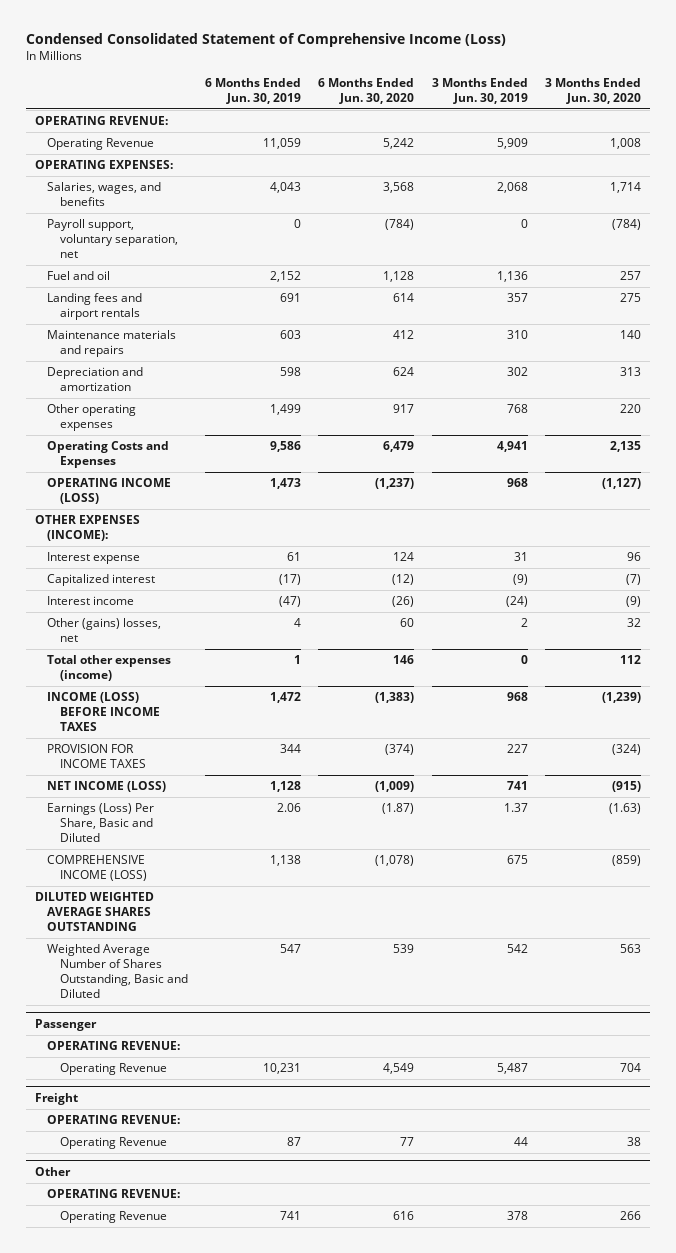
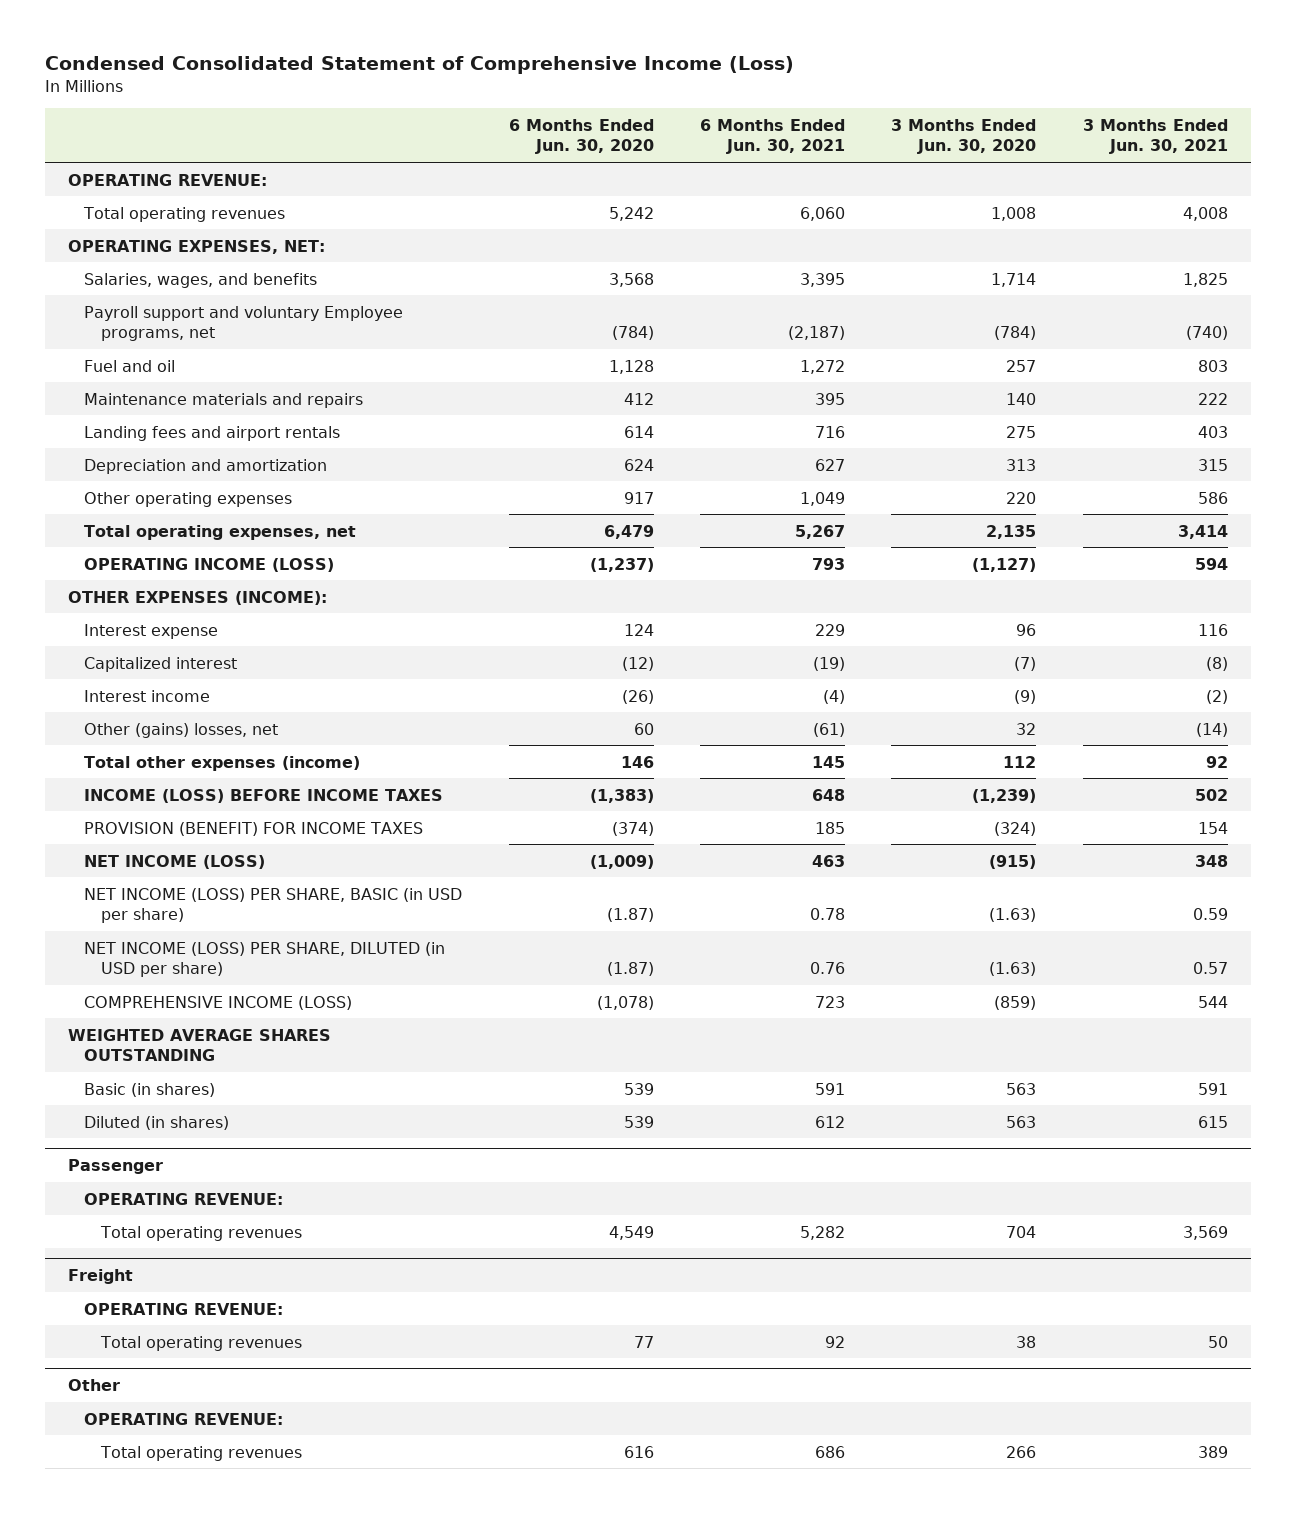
- | 6 Months Ended Jun. 30, 2019 | 6 Months Ended Jun. 30, 2020 | 3 Months Ended Jun. 30, 2019 | 3 Months Ended Jun. 30, 2020
+ | 6 Months Ended Jun. 30, 2020 | 6 Months Ended Jun. 30, 2021 | 3 Months Ended Jun. 30, 2020 | 3 Months Ended Jun. 30, 2021
- Operating Revenue | 11,059 | 5,242 | 5,909 | 1,008
- OPERATING EXPENSES:
+ Total operating revenues | 5,242 | 6,060 | 1,008 | 4,008
+ OPERATING EXPENSES, NET:
- Payroll support, voluntary separation, net | 0 | (784) | 0 | (784)
+ Payroll support and voluntary Employee programs, net | (784) | (2,187) | (784) | (740)
moved down: Landing fees and airport rentals | 614 | 716 | 275 | 403
- Operating Costs and Expenses | 9,586 | 6,479 | 4,941 | 2,135
+ Total operating expenses, net | 6,479 | 5,267 | 2,135 | 3,414
- PROVISION FOR INCOME TAXES | 344 | (374) | 227 | (324)
+ PROVISION (BENEFIT) FOR INCOME TAXES | (374) | 185 | (324) | 154
- Earnings (Loss) Per Share, Basic and Diluted | 2.06 | (1.87) | 1.37 | (1.63)
+ NET INCOME (LOSS) PER SHARE, BASIC (in USD per share) | (1.87) | 0.78 | (1.63) | 0.59
+ NET INCOME (LOSS) PER SHARE, DILUTED (in USD per share) | (1.87) | 0.76 | (1.63) | 0.57
- DILUTED WEIGHTED AVERAGE SHARES OUTSTANDING
- Weighted Average Number of Shares Outstanding, Basic and Diluted | 547 | 539 | 542 | 563
+ WEIGHTED AVERAGE SHARES OUTSTANDING
+ Basic (in shares) | 539 | 591 | 563 | 591
+ Diluted (in shares) | 539 | 612 | 563 | 615
@ Passenger
- Operating Revenue | 10,231 | 4,549 | 5,487 | 704
+ Total operating revenues | 4,549 | 5,282 | 704 | 3,569
@ Freight
- Operating Revenue | 87 | 77 | 44 | 38
+ Total operating revenues | 77 | 92 | 38 | 50
@ Other
- Operating Revenue | 741 | 616 | 378 | 266
+ Total operating revenues | 616 | 686 | 266 | 389

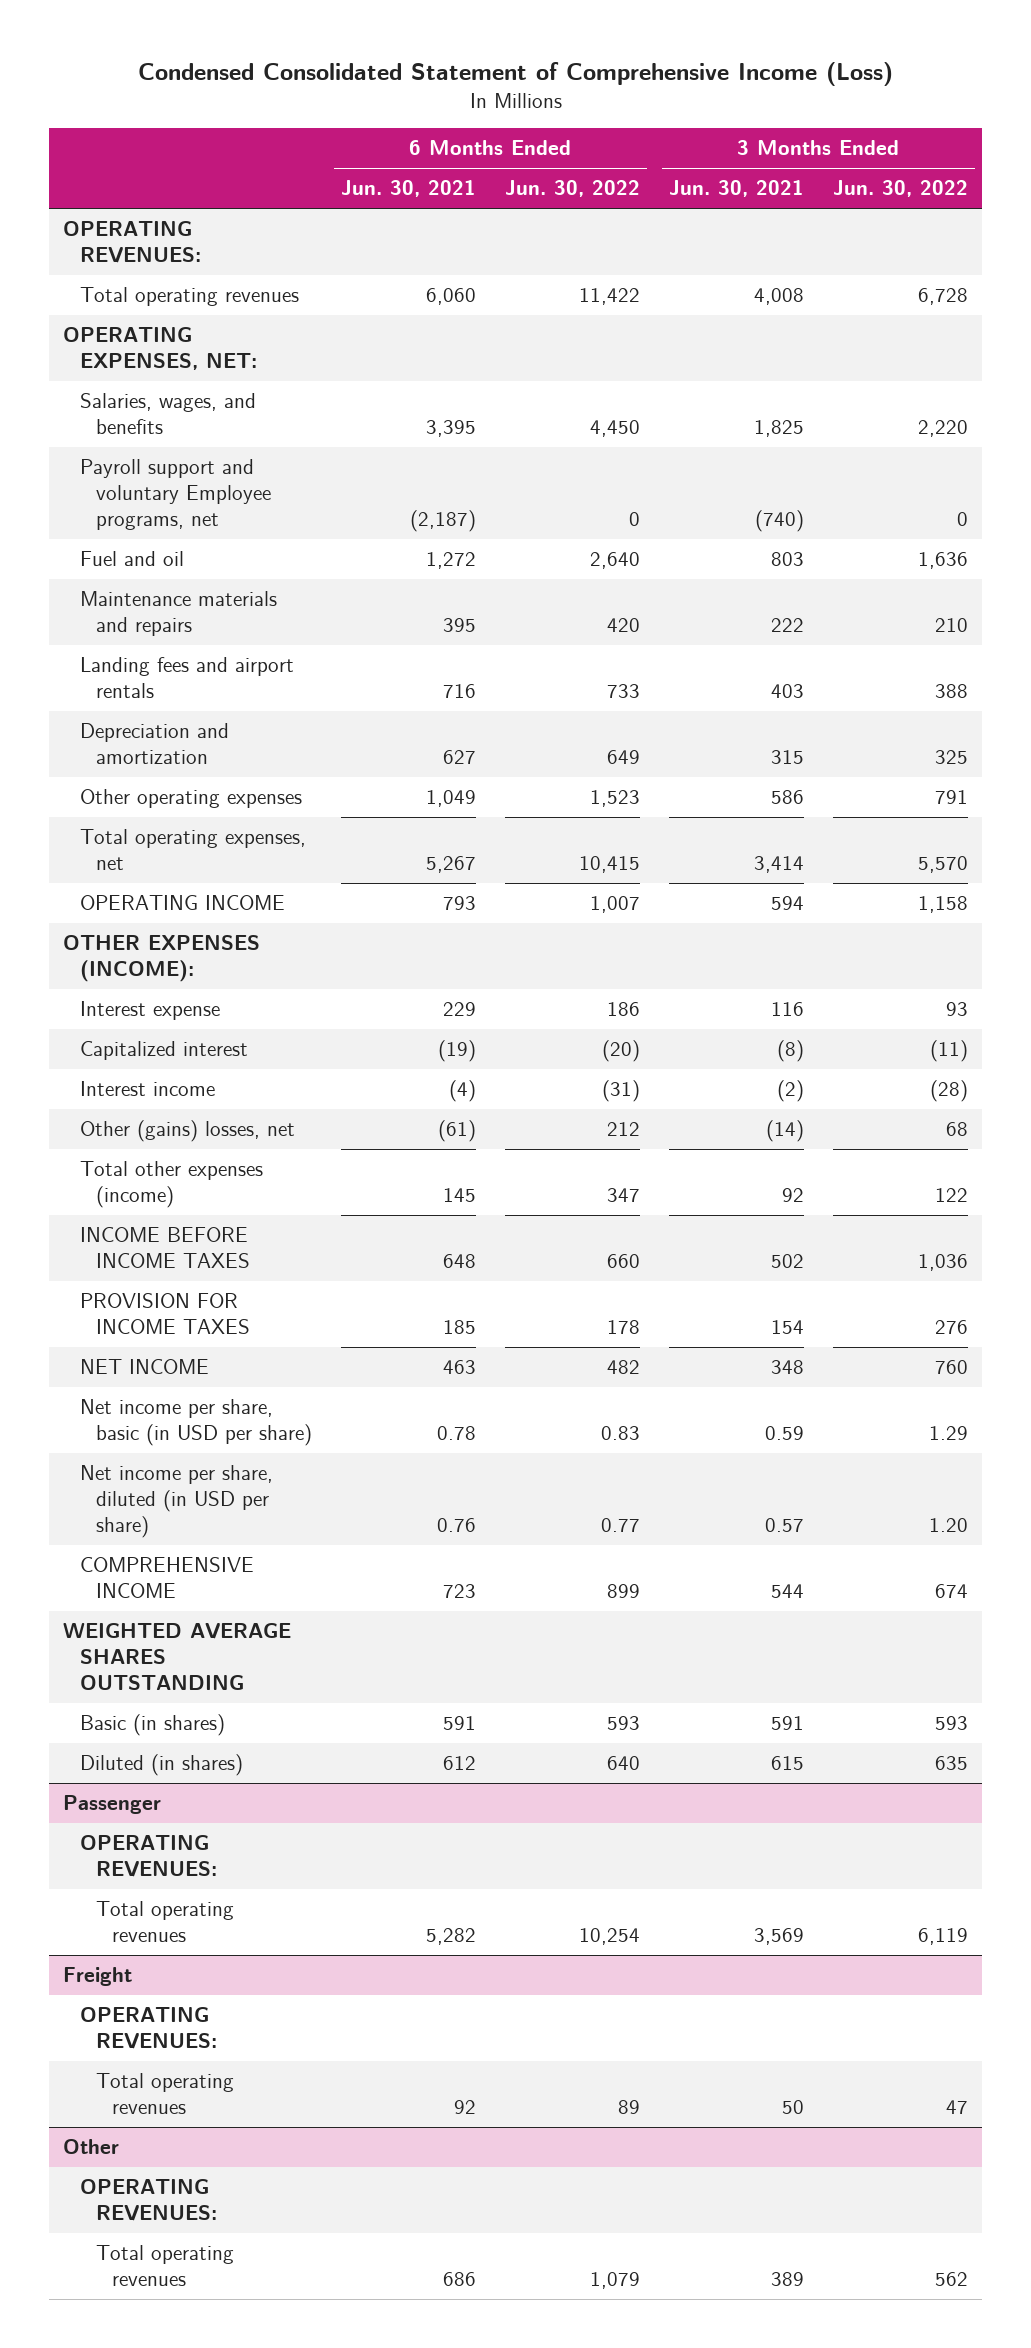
- | 6 Months Ended Jun. 30, 2020 | 6 Months Ended Jun. 30, 2021 | 3 Months Ended Jun. 30, 2020 | 3 Months Ended Jun. 30, 2021
+ | 6 Months Ended Jun. 30, 2021 | 6 Months Ended Jun. 30, 2022 | 3 Months Ended Jun. 30, 2021 | 3 Months Ended Jun. 30, 2022
- OPERATING REVENUE:
+ OPERATING REVENUES:
- OPERATING INCOME (LOSS) | (1,237) | 793 | (1,127) | 594
+ OPERATING INCOME | 793 | 1,007 | 594 | 1,158
- INCOME (LOSS) BEFORE INCOME TAXES | (1,383) | 648 | (1,239) | 502
- PROVISION (BENEFIT) FOR INCOME TAXES | (374) | 185 | (324) | 154
- NET INCOME (LOSS) | (1,009) | 463 | (915) | 348
- NET INCOME (LOSS) PER SHARE, BASIC (in USD per share) | (1.87) | 0.78 | (1.63) | 0.59
- NET INCOME (LOSS) PER SHARE, DILUTED (in USD per share) | (1.87) | 0.76 | (1.63) | 0.57
- COMPREHENSIVE INCOME (LOSS) | (1,078) | 723 | (859) | 544
+ INCOME BEFORE INCOME TAXES | 648 | 660 | 502 | 1,036
+ PROVISION FOR INCOME TAXES | 185 | 178 | 154 | 276
+ NET INCOME | 463 | 482 | 348 | 760
+ Net income per share, basic (in USD per share) | 0.78 | 0.83 | 0.59 | 1.29
+ Net income per share, diluted (in USD per share) | 0.76 | 0.77 | 0.57 | 1.20
+ COMPREHENSIVE INCOME | 723 | 899 | 544 | 674
@ Passenger
- OPERATING REVENUE:
+ OPERATING REVENUES:
@ Freight
- OPERATING REVENUE:
+ OPERATING REVENUES:
@ Other
- OPERATING REVENUE:
+ OPERATING REVENUES:

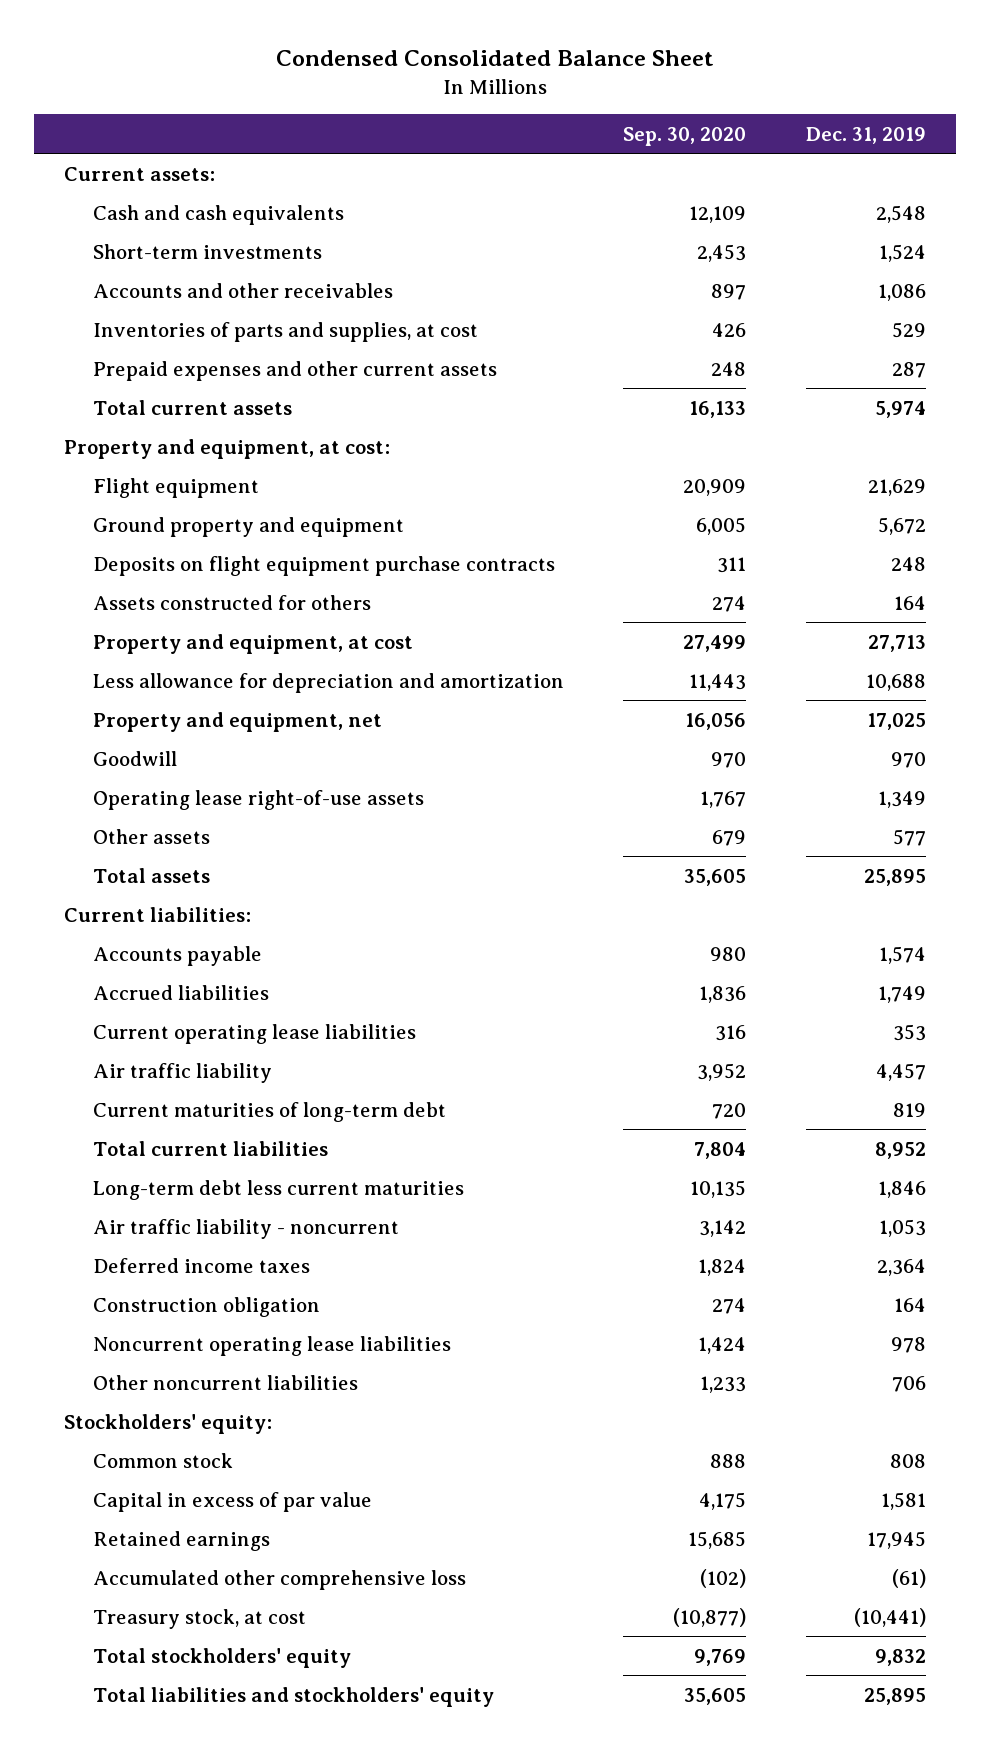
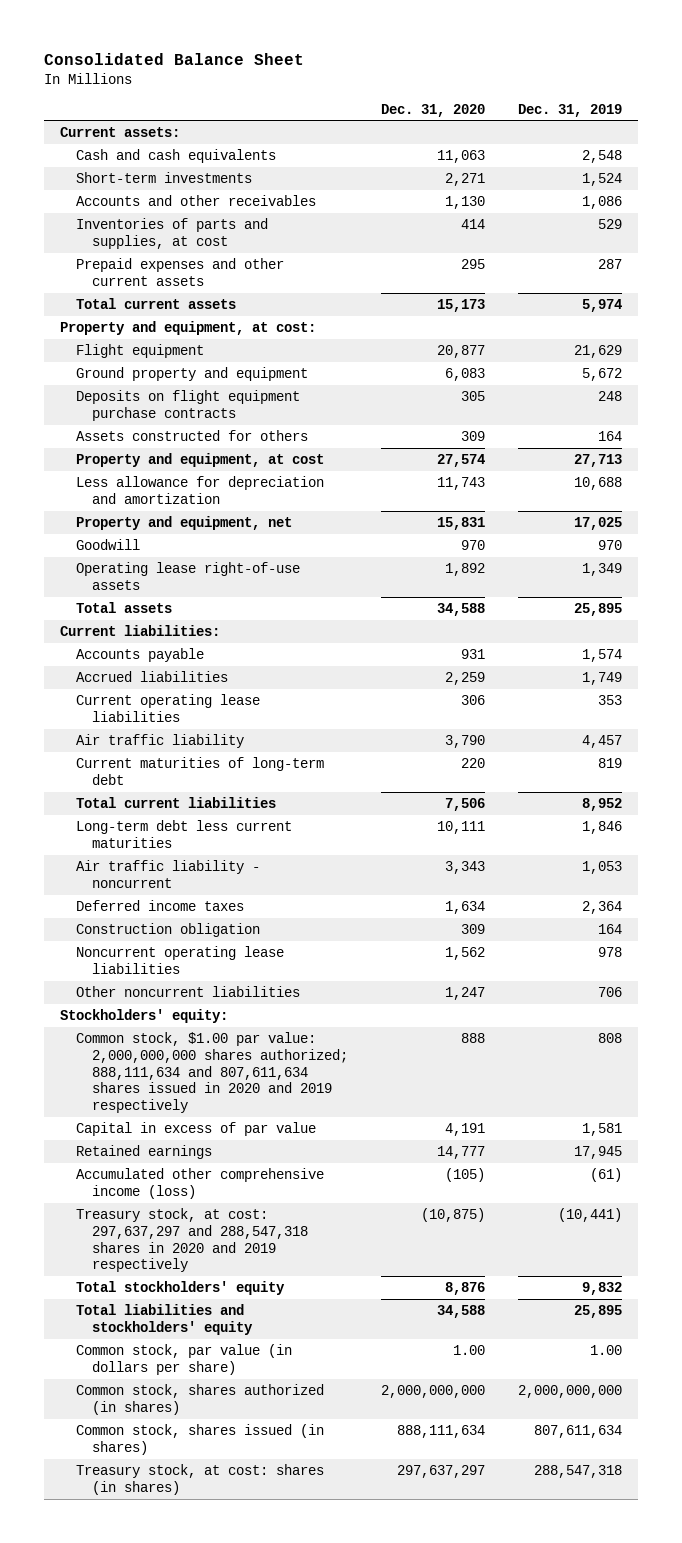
- Condensed Consolidated Balance Sheet
+ Consolidated Balance Sheet
- | Sep. 30, 2020 | Dec. 31, 2019
+ | Dec. 31, 2020 | Dec. 31, 2019
- Other assets | 679 | 577
- Common stock | 888 | 808
+ Common stock, $1.00 par value: 2,000,000,000 shares authorized; 888,111,634 and 807,611,634 shares issued in 2020 and 2019 respectively | 888 | 808
- Accumulated other comprehensive loss | (102) | (61)
- Treasury stock, at cost | (10,877) | (10,441)
+ Accumulated other comprehensive income (loss) | (105) | (61)
+ Treasury stock, at cost: 297,637,297 and 288,547,318 shares in 2020 and 2019 respectively | (10,875) | (10,441)
+ Common stock, par value (in dollars per share) | 1.00 | 1.00
+ Common stock, shares authorized (in shares) | 2,000,000,000 | 2,000,000,000
+ Common stock, shares issued (in shares) | 888,111,634 | 807,611,634
+ Treasury stock, at cost: shares (in shares) | 297,637,297 | 288,547,318

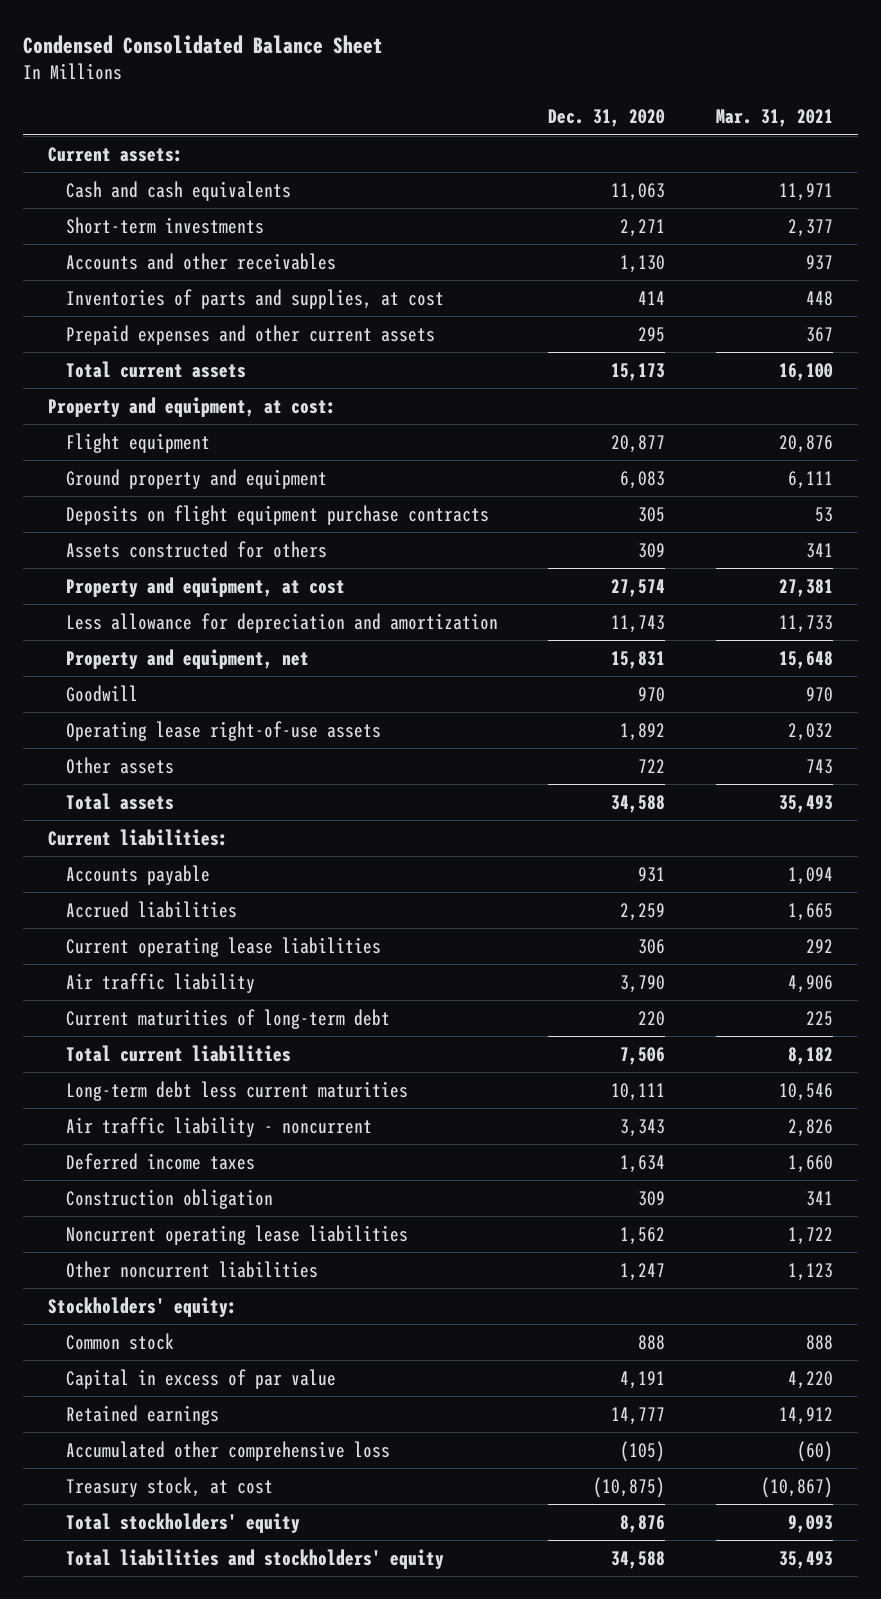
- Consolidated Balance Sheet
+ Condensed Consolidated Balance Sheet
- | Dec. 31, 2020 | Dec. 31, 2019
+ | Dec. 31, 2020 | Mar. 31, 2021
+ Other assets | 722 | 743
- Common stock, $1.00 par value: 2,000,000,000 shares authorized; 888,111,634 and 807,611,634 shares issued in 2020 and 2019 respectively | 888 | 808
+ Common stock | 888 | 888
- Accumulated other comprehensive income (loss) | (105) | (61)
- Treasury stock, at cost: 297,637,297 and 288,547,318 shares in 2020 and 2019 respectively | (10,875) | (10,441)
+ Accumulated other comprehensive loss | (105) | (60)
+ Treasury stock, at cost | (10,875) | (10,867)
- Common stock, par value (in dollars per share) | 1.00 | 1.00
- Common stock, shares authorized (in shares) | 2,000,000,000 | 2,000,000,000
- Common stock, shares issued (in shares) | 888,111,634 | 807,611,634
- Treasury stock, at cost: shares (in shares) | 297,637,297 | 288,547,318

